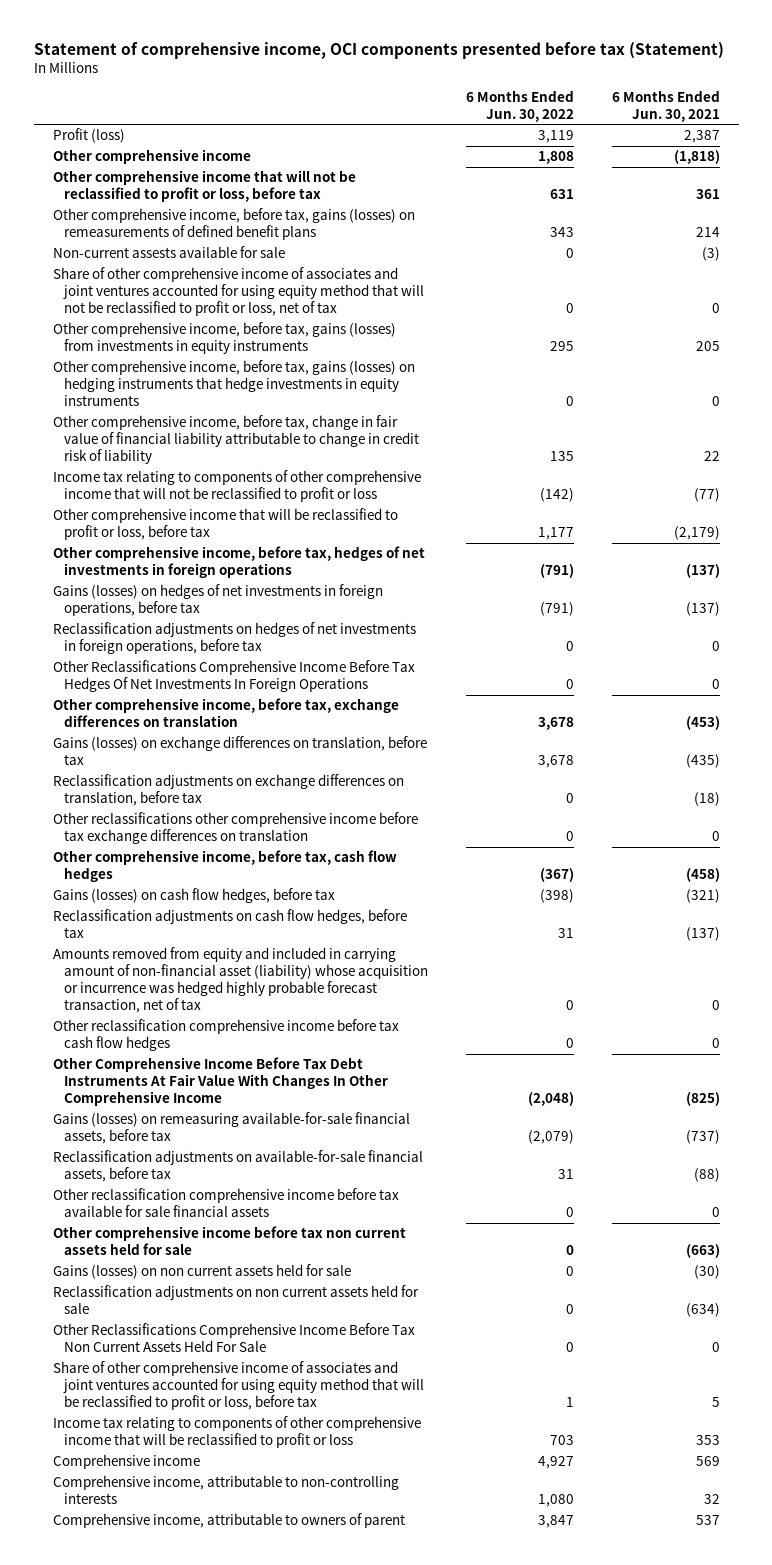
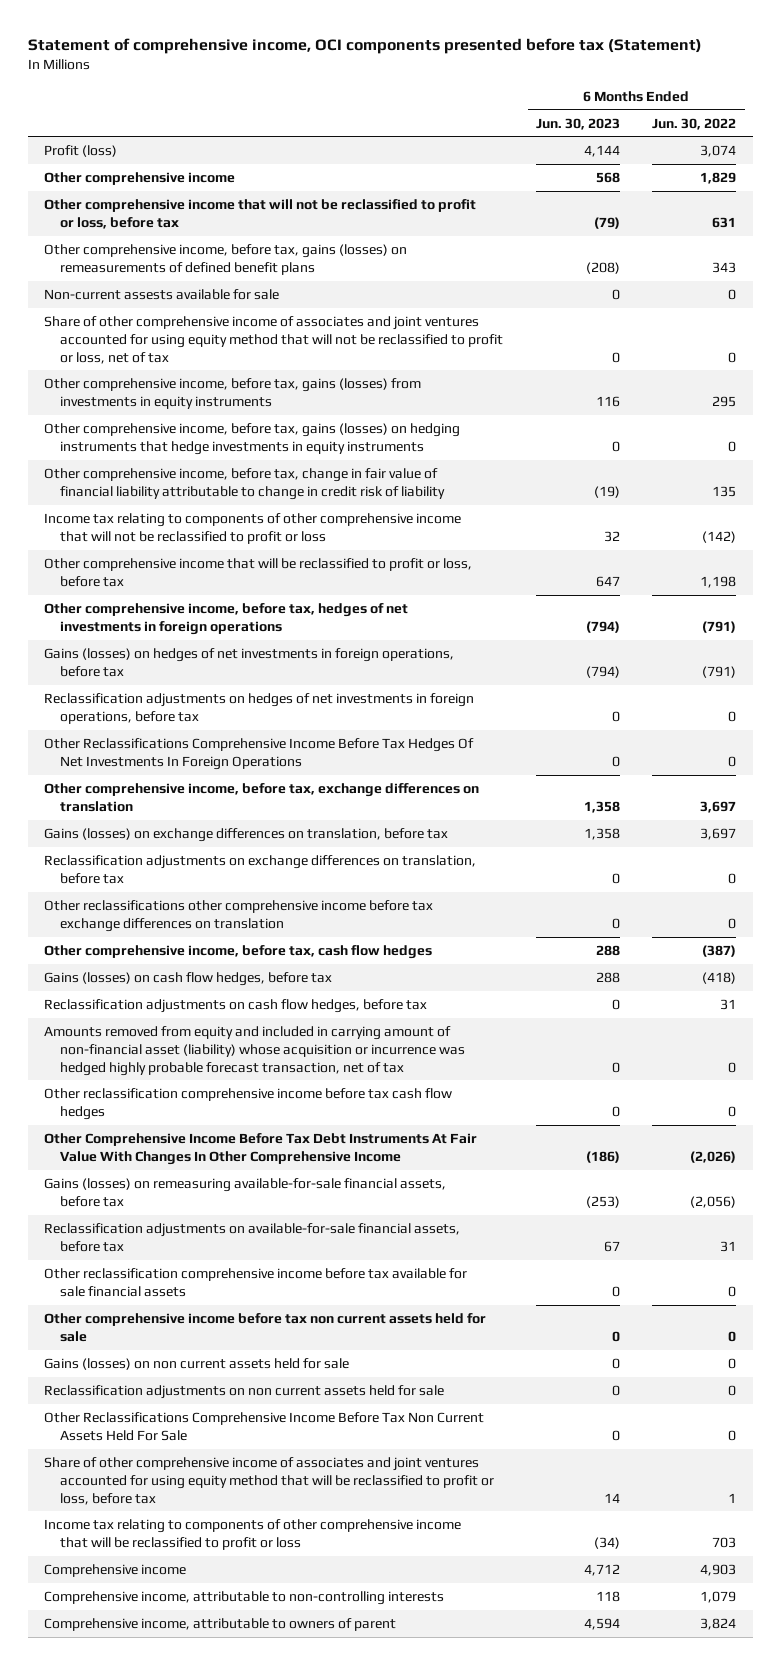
- | 6 Months Ended Jun. 30, 2022 | 6 Months Ended Jun. 30, 2021
+ | 6 Months Ended Jun. 30, 2023 | 6 Months Ended Jun. 30, 2022
- Profit (loss) | 3,119 | 2,387
- Other comprehensive income | 1,808 | (1,818)
+ Profit (loss) | 4,144 | 3,074
+ Other comprehensive income | 568 | 1,829
- Other comprehensive income that will be reclassified to profit or loss, before tax | 1,177 | (2,179)
+ Other comprehensive income that will be reclassified to profit or loss, before tax | 647 | 1,198
- Other comprehensive income, before tax, exchange differences on translation | 3,678 | (453)
- Gains (losses) on exchange differences on translation, before tax | 3,678 | (435)
+ Other comprehensive income, before tax, exchange differences on translation | 1,358 | 3,697
+ Gains (losses) on exchange differences on translation, before tax | 1,358 | 3,697
- Other comprehensive income, before tax, cash flow hedges | (367) | (458)
- Gains (losses) on cash flow hedges, before tax | (398) | (321)
+ Other comprehensive income, before tax, cash flow hedges | 288 | (387)
+ Gains (losses) on cash flow hedges, before tax | 288 | (418)
- Other Comprehensive Income Before Tax Debt Instruments At Fair Value With Changes In Other Comprehensive Income | (2,048) | (825)
- Gains (losses) on remeasuring available-for-sale financial assets, before tax | (2,079) | (737)
+ Other Comprehensive Income Before Tax Debt Instruments At Fair Value With Changes In Other Comprehensive Income | (186) | (2,026)
+ Gains (losses) on remeasuring available-for-sale financial assets, before tax | (253) | (2,056)
- Comprehensive income | 4,927 | 569
- Comprehensive income, attributable to non-controlling interests | 1,080 | 32
- Comprehensive income, attributable to owners of parent | 3,847 | 537
+ Comprehensive income | 4,712 | 4,903
+ Comprehensive income, attributable to non-controlling interests | 118 | 1,079
+ Comprehensive income, attributable to owners of parent | 4,594 | 3,824

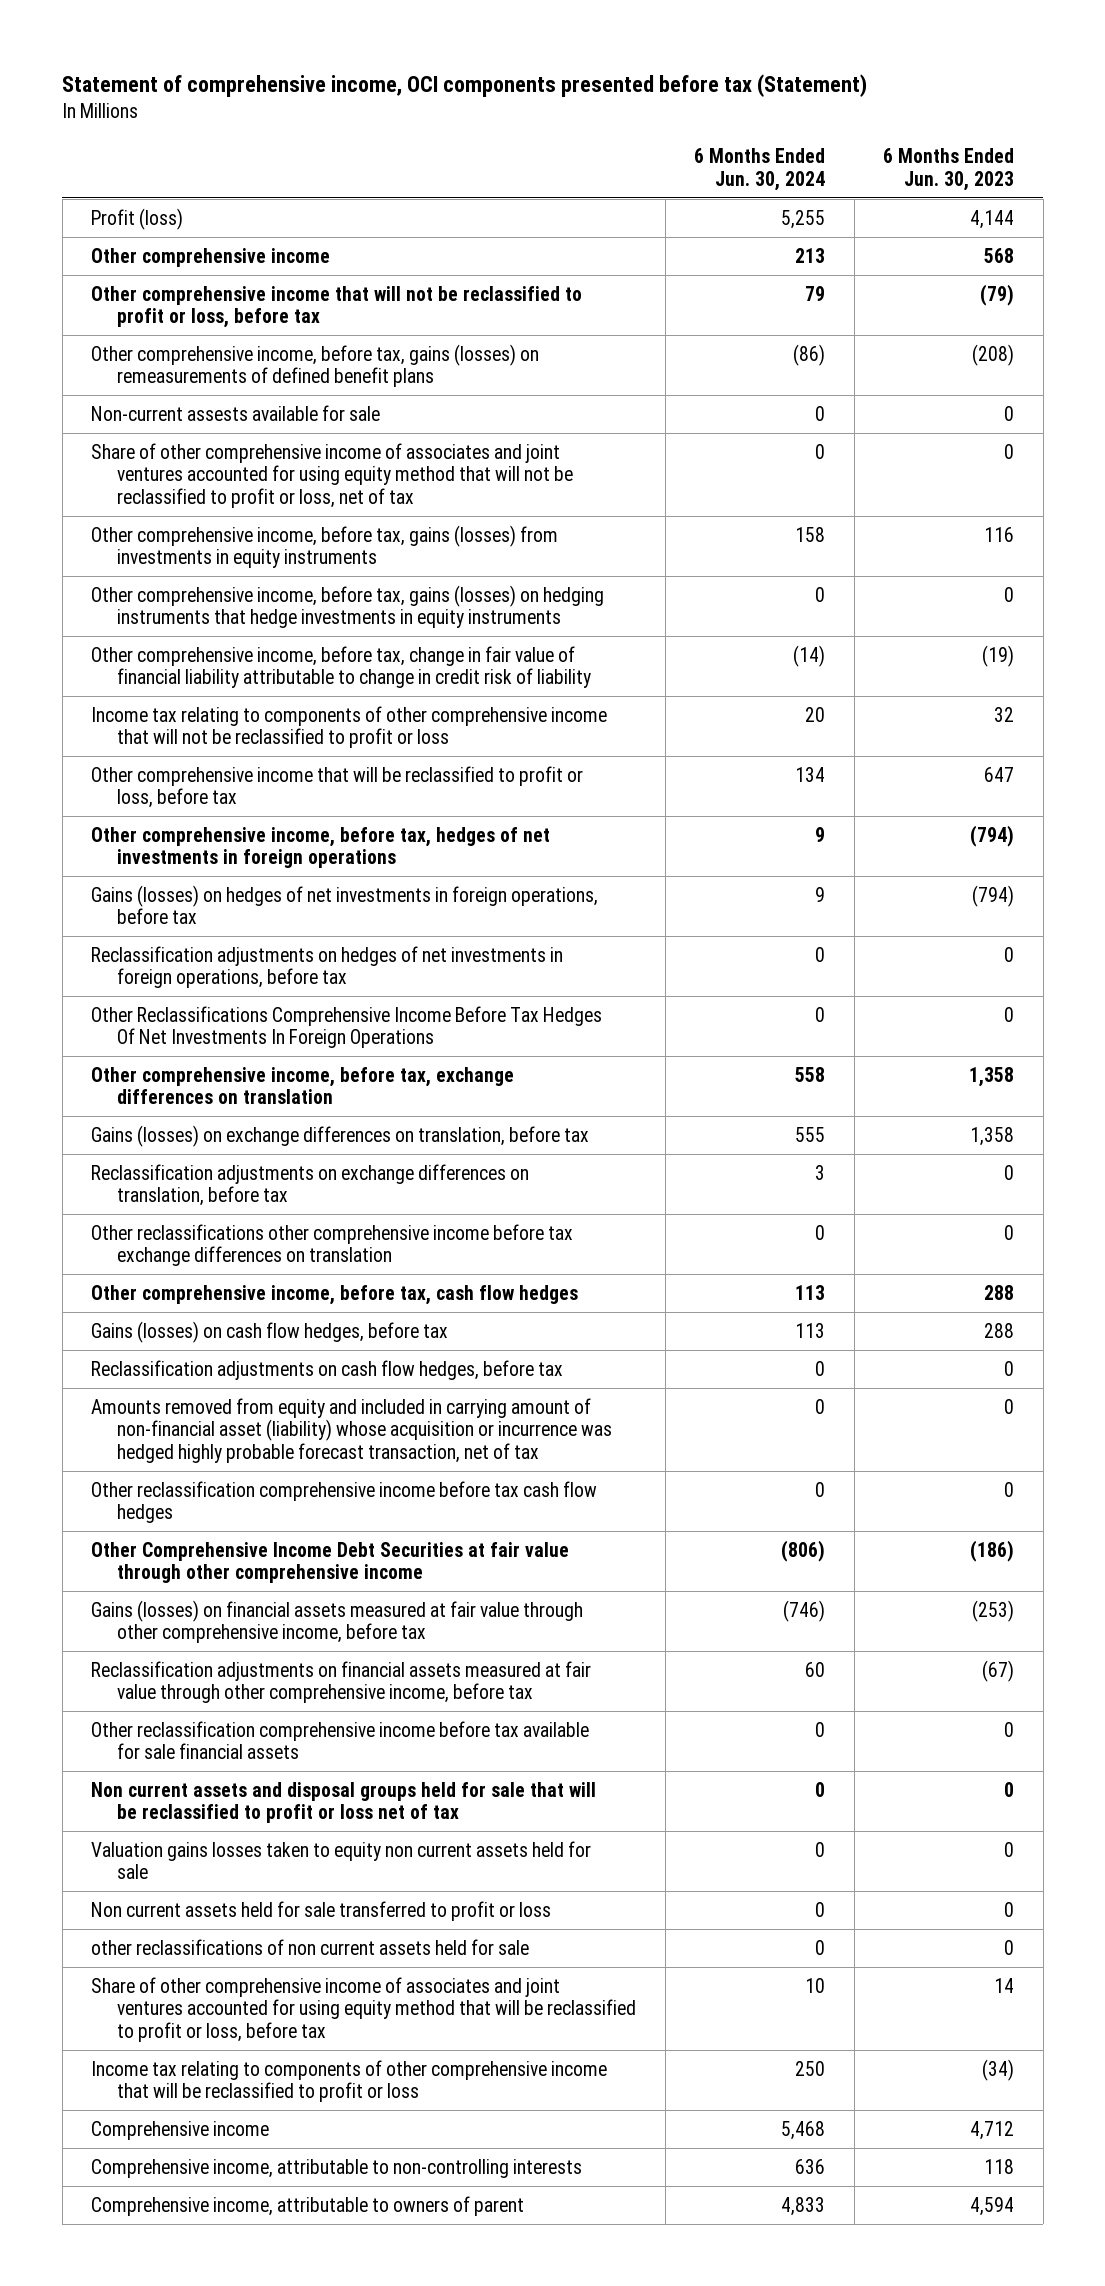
- | 6 Months Ended Jun. 30, 2023 | 6 Months Ended Jun. 30, 2022
+ | 6 Months Ended Jun. 30, 2024 | 6 Months Ended Jun. 30, 2023
- Other Comprehensive Income Before Tax Debt Instruments At Fair Value With Changes In Other Comprehensive Income | (186) | (2,026)
- Gains (losses) on remeasuring available-for-sale financial assets, before tax | (253) | (2,056)
- Reclassification adjustments on available-for-sale financial assets, before tax | 67 | 31
+ Other Comprehensive Income Debt Securities at fair value through other comprehensive income | (806) | (186)
+ Gains (losses) on financial assets measured at fair value through other comprehensive income, before tax | (746) | (253)
+ Reclassification adjustments on financial assets measured at fair value through other comprehensive income, before tax | 60 | (67)
- Other comprehensive income before tax non current assets held for sale | 0 | 0
- Gains (losses) on non current assets held for sale | 0 | 0
- Reclassification adjustments on non current assets held for sale | 0 | 0
- Other Reclassifications Comprehensive Income Before Tax Non Current Assets Held For Sale | 0 | 0
+ Non current assets and disposal groups held for sale that will be reclassified to profit or loss net of tax | 0 | 0
+ Valuation gains losses taken to equity non current assets held for sale | 0 | 0
+ Non current assets held for sale transferred to profit or loss | 0 | 0
+ other reclassifications of non current assets held for sale | 0 | 0

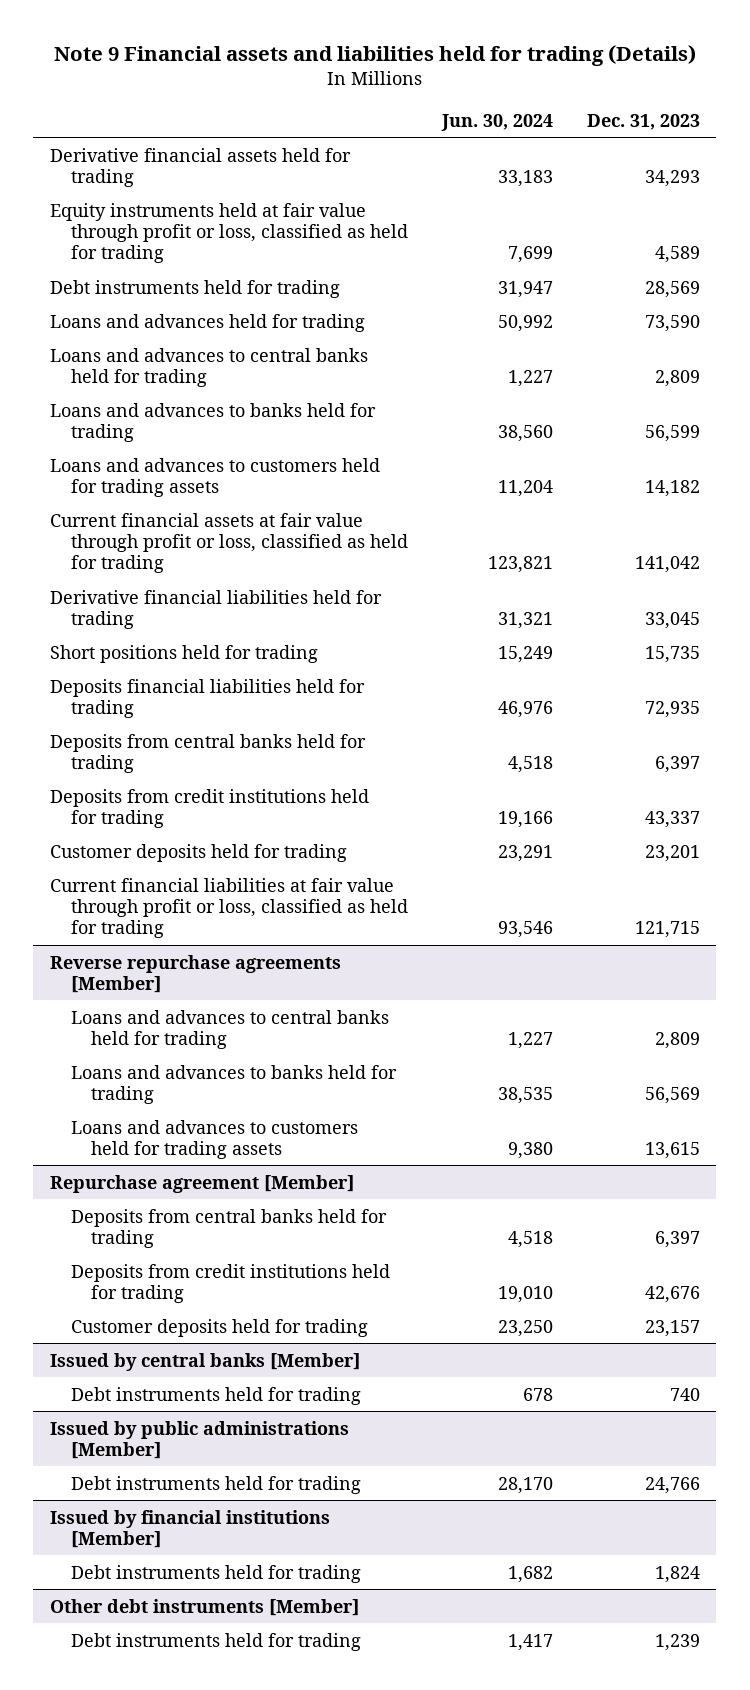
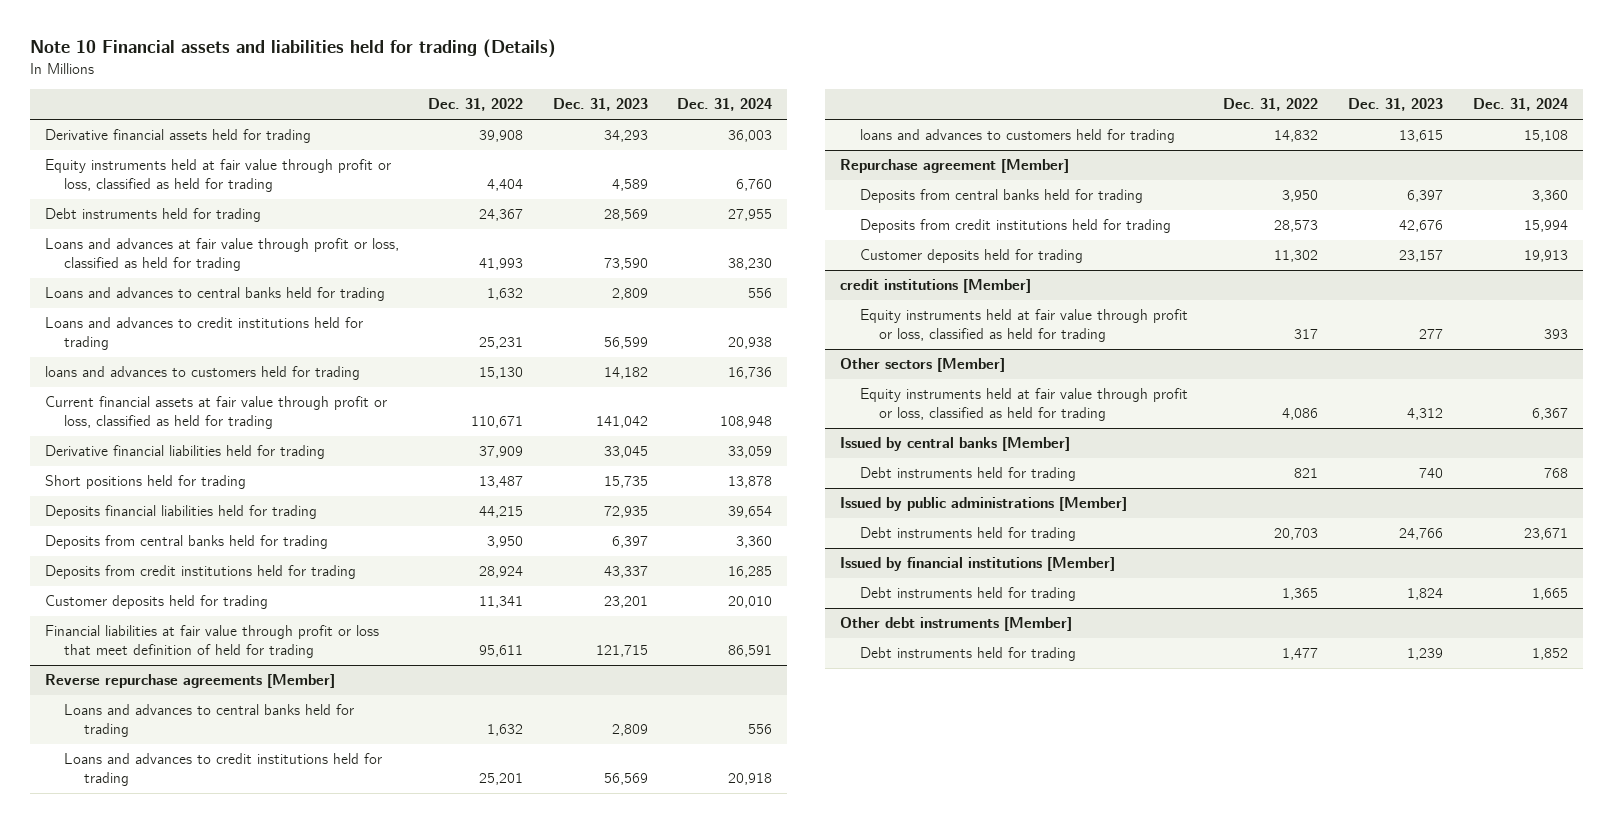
- Note 9 Financial assets and liabilities held for trading (Details)
+ Note 10 Financial assets and liabilities held for trading (Details)
- | Jun. 30, 2024 | Dec. 31, 2023
+ | Dec. 31, 2022 | Dec. 31, 2023 | Dec. 31, 2024
- Loans and advances held for trading | 50,992 | 73,590
+ Loans and advances at fair value through profit or loss, classified as held for trading | 41,993 | 73,590 | 38,230
- Loans and advances to banks held for trading | 38,560 | 56,599
- Loans and advances to customers held for trading assets | 11,204 | 14,182
+ Loans and advances to credit institutions held for trading | 25,231 | 56,599 | 20,938
+ loans and advances to customers held for trading | 15,130 | 14,182 | 16,736
- Current financial liabilities at fair value through profit or loss, classified as held for trading | 93,546 | 121,715
+ Financial liabilities at fair value through profit or loss that meet definition of held for trading | 95,611 | 121,715 | 86,591
@ Reverse repurchase agreements [Member]
- Loans and advances to banks held for trading | 38,535 | 56,569
- Loans and advances to customers held for trading assets | 9,380 | 13,615
+ Loans and advances to credit institutions held for trading | 25,201 | 56,569 | 20,918
+ loans and advances to customers held for trading | 14,832 | 13,615 | 15,108
+ credit institutions [Member]
+ Equity instruments held at fair value through profit or loss, classified as held for trading | 317 | 277 | 393
+ Other sectors [Member]
+ Equity instruments held at fair value through profit or loss, classified as held for trading | 4,086 | 4,312 | 6,367

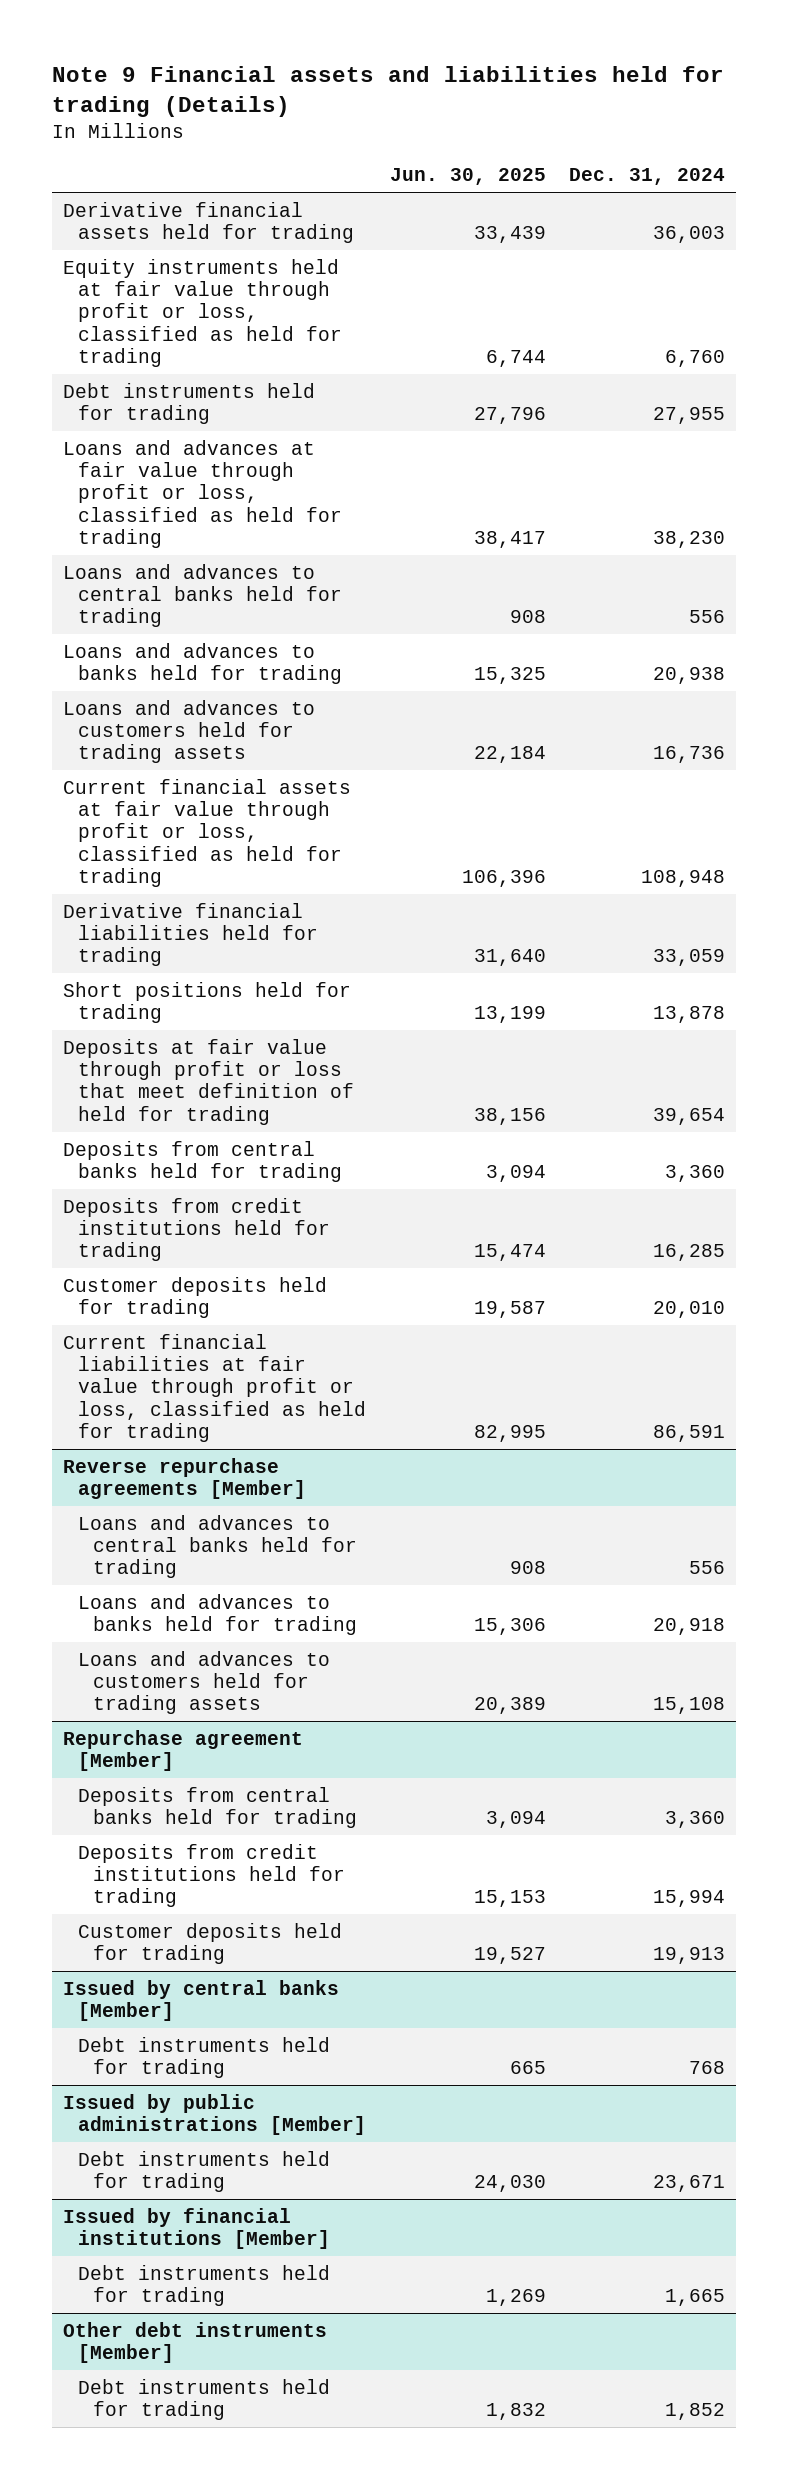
- Note 10 Financial assets and liabilities held for trading (Details)
+ Note 9 Financial assets and liabilities held for trading (Details)
- | Dec. 31, 2022 | Dec. 31, 2023 | Dec. 31, 2024
+ | Jun. 30, 2025 | Dec. 31, 2024
- Loans and advances to credit institutions held for trading | 25,231 | 56,599 | 20,938
- loans and advances to customers held for trading | 15,130 | 14,182 | 16,736
+ Loans and advances to banks held for trading | 15,325 | 20,938
+ Loans and advances to customers held for trading assets | 22,184 | 16,736
- Deposits financial liabilities held for trading | 44,215 | 72,935 | 39,654
+ Deposits at fair value through profit or loss that meet definition of held for trading | 38,156 | 39,654
- Financial liabilities at fair value through profit or loss that meet definition of held for trading | 95,611 | 121,715 | 86,591
+ Current financial liabilities at fair value through profit or loss, classified as held for trading | 82,995 | 86,591
@ Reverse repurchase agreements [Member]
- Loans and advances to credit institutions held for trading | 25,201 | 56,569 | 20,918
- loans and advances to customers held for trading | 14,832 | 13,615 | 15,108
+ Loans and advances to banks held for trading | 15,306 | 20,918
+ Loans and advances to customers held for trading assets | 20,389 | 15,108
- credit institutions [Member]
- Equity instruments held at fair value through profit or loss, classified as held for trading | 317 | 277 | 393
- Other sectors [Member]
- Equity instruments held at fair value through profit or loss, classified as held for trading | 4,086 | 4,312 | 6,367

